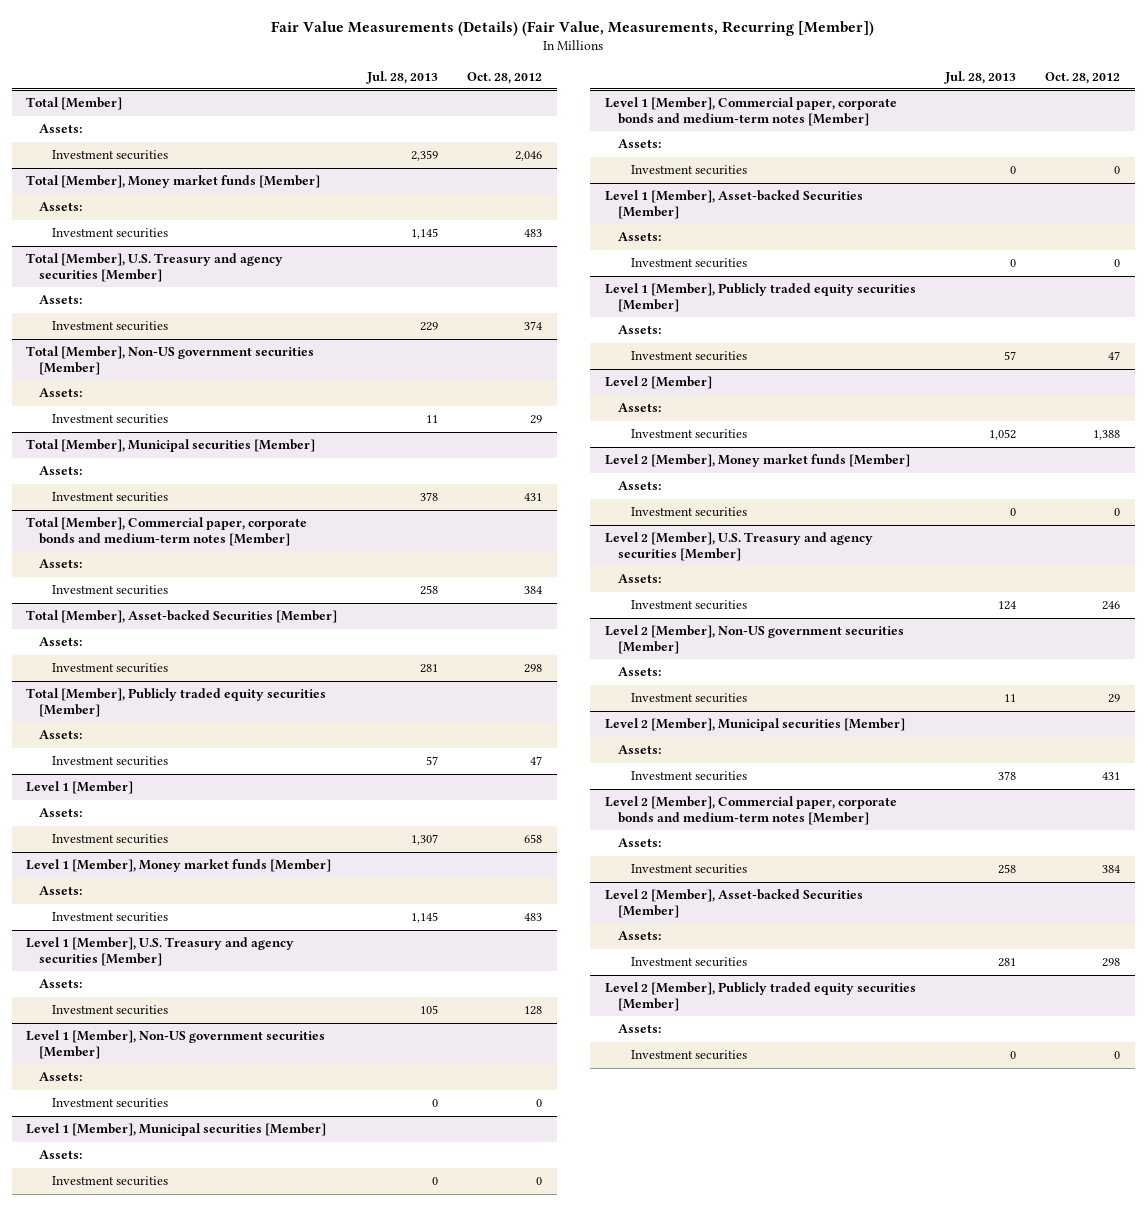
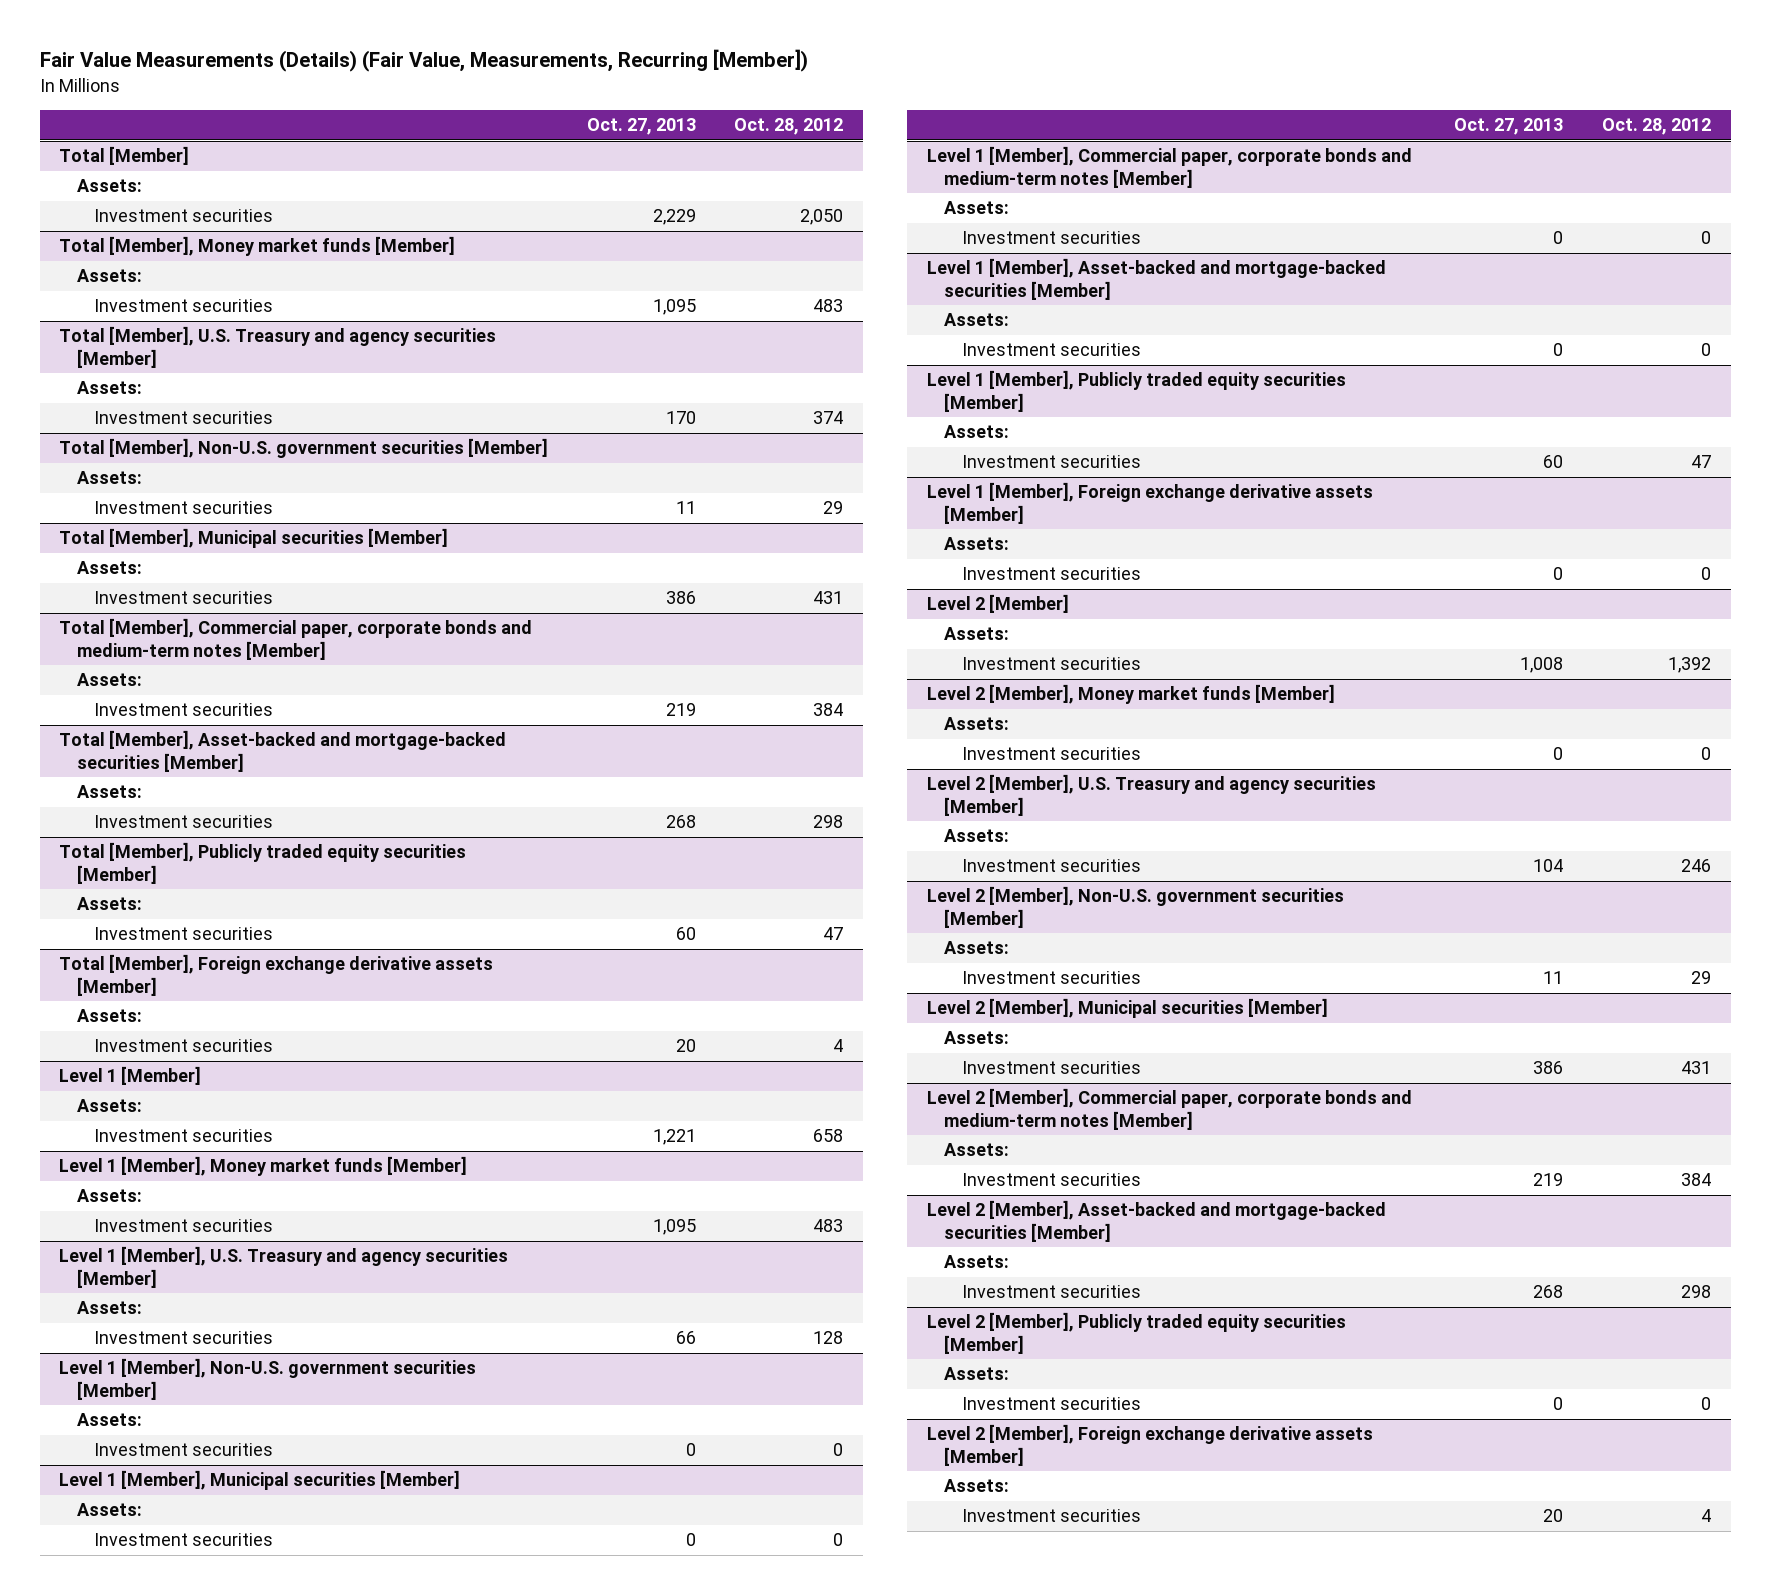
- | Jul. 28, 2013 | Oct. 28, 2012
+ | Oct. 27, 2013 | Oct. 28, 2012
@ Total [Member]
- Investment securities | 2,359 | 2,046
+ Investment securities | 2,229 | 2,050
- Total [Member], Non-US government securities [Member]
+ Total [Member], Non-U.S. government securities [Member]
- Total [Member], Asset-backed Securities [Member]
+ Total [Member], Asset-backed and mortgage-backed securities [Member]
+ Total [Member], Foreign exchange derivative assets [Member]
+ Assets:
+ Investment securities | 20 | 4
- Level 1 [Member], Non-US government securities [Member]
+ Level 1 [Member], Non-U.S. government securities [Member]
- Level 1 [Member], Asset-backed Securities [Member]
+ Level 1 [Member], Asset-backed and mortgage-backed securities [Member]
+ Level 1 [Member], Foreign exchange derivative assets [Member]
+ Assets:
+ Investment securities | 0 | 0
@ Level 2 [Member]
- Investment securities | 1,052 | 1,388
+ Investment securities | 1,008 | 1,392
- Level 2 [Member], Non-US government securities [Member]
+ Level 2 [Member], Non-U.S. government securities [Member]
- Level 2 [Member], Asset-backed Securities [Member]
+ Level 2 [Member], Asset-backed and mortgage-backed securities [Member]
+ Level 2 [Member], Foreign exchange derivative assets [Member]
+ Assets:
+ Investment securities | 20 | 4

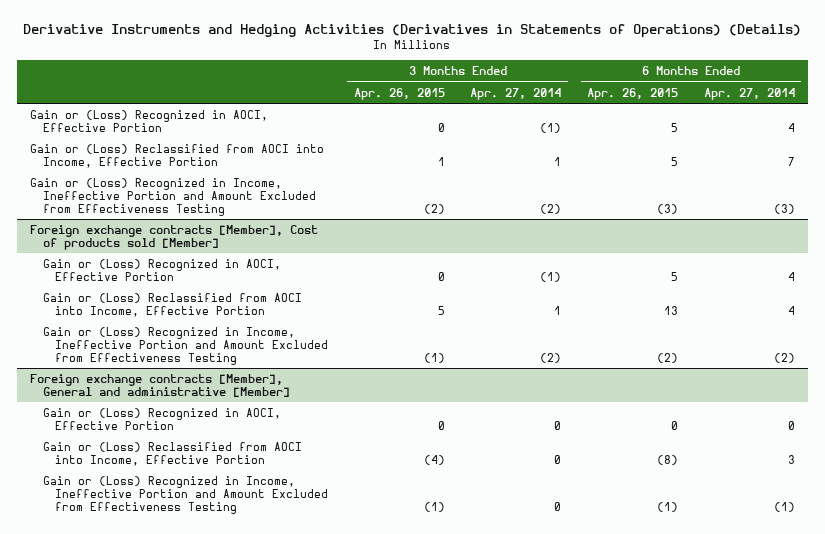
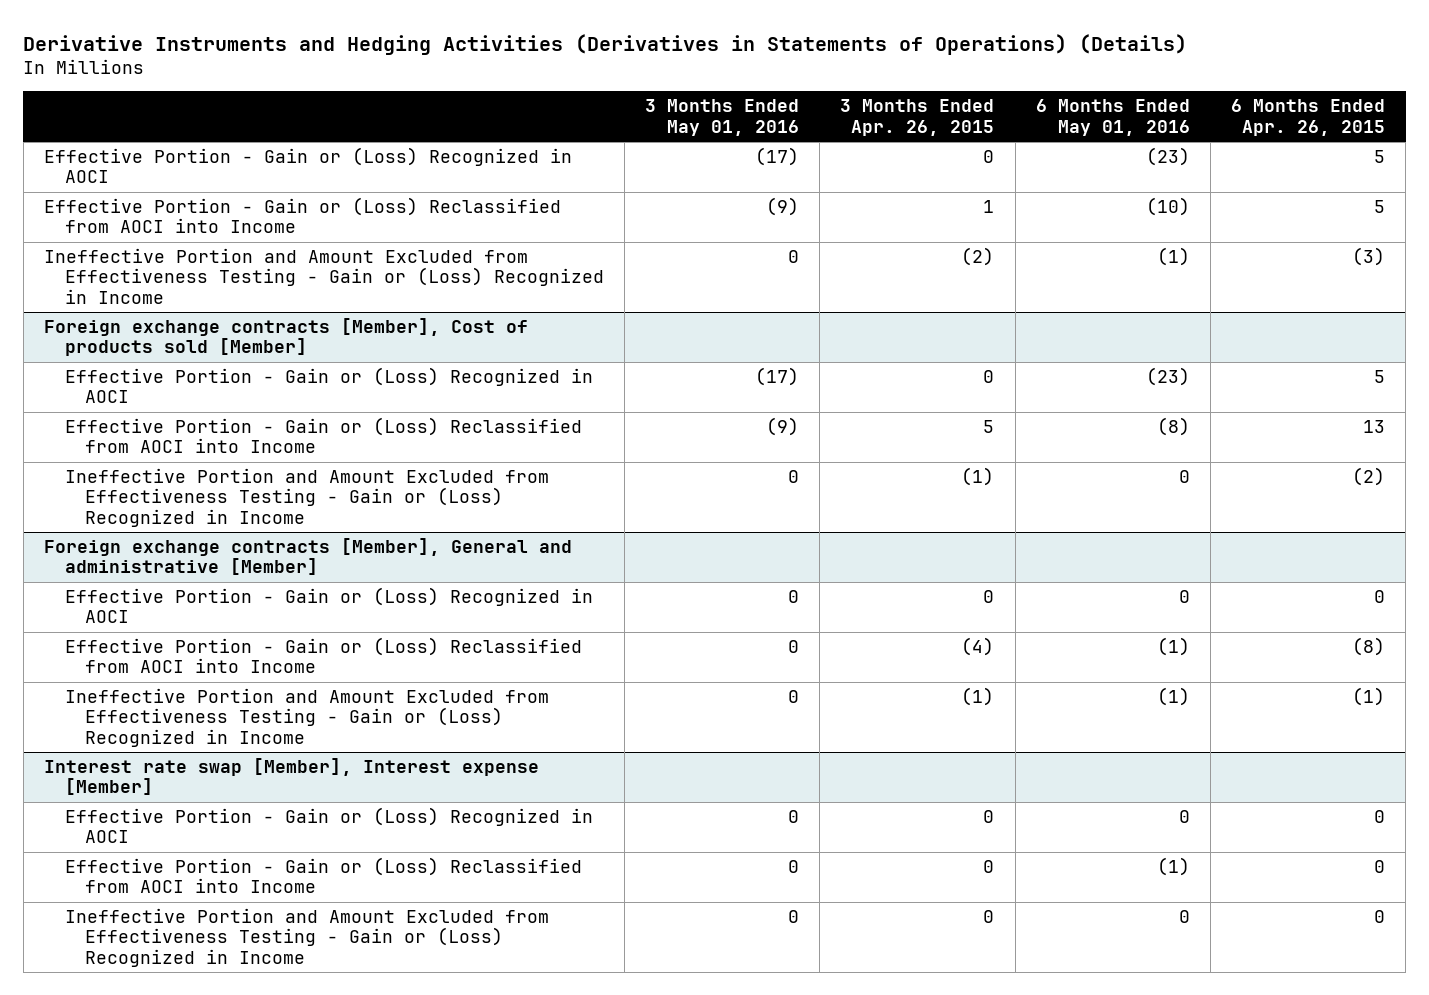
- | 3 Months Ended Apr. 26, 2015 | 3 Months Ended Apr. 27, 2014 | 6 Months Ended Apr. 26, 2015 | 6 Months Ended Apr. 27, 2014
+ | 3 Months Ended May 01, 2016 | 3 Months Ended Apr. 26, 2015 | 6 Months Ended May 01, 2016 | 6 Months Ended Apr. 26, 2015
- Gain or (Loss) Recognized in AOCI, Effective Portion | 0 | (1) | 5 | 4
- Gain or (Loss) Reclassified from AOCI into Income, Effective Portion | 1 | 1 | 5 | 7
- Gain or (Loss) Recognized in Income, Ineffective Portion and Amount Excluded from Effectiveness Testing | (2) | (2) | (3) | (3)
+ Effective Portion - Gain or (Loss) Recognized in AOCI | (17) | 0 | (23) | 5
+ Effective Portion - Gain or (Loss) Reclassified from AOCI into Income | (9) | 1 | (10) | 5
+ Ineffective Portion and Amount Excluded from Effectiveness Testing - Gain or (Loss) Recognized in Income | 0 | (2) | (1) | (3)
@ Foreign exchange contracts [Member], Cost of products sold [Member]
- Gain or (Loss) Recognized in AOCI, Effective Portion | 0 | (1) | 5 | 4
- Gain or (Loss) Reclassified from AOCI into Income, Effective Portion | 5 | 1 | 13 | 4
- Gain or (Loss) Recognized in Income, Ineffective Portion and Amount Excluded from Effectiveness Testing | (1) | (2) | (2) | (2)
+ Effective Portion - Gain or (Loss) Recognized in AOCI | (17) | 0 | (23) | 5
+ Effective Portion - Gain or (Loss) Reclassified from AOCI into Income | (9) | 5 | (8) | 13
+ Ineffective Portion and Amount Excluded from Effectiveness Testing - Gain or (Loss) Recognized in Income | 0 | (1) | 0 | (2)
@ Foreign exchange contracts [Member], General and administrative [Member]
- Gain or (Loss) Recognized in AOCI, Effective Portion | 0 | 0 | 0 | 0
- Gain or (Loss) Reclassified from AOCI into Income, Effective Portion | (4) | 0 | (8) | 3
- Gain or (Loss) Recognized in Income, Ineffective Portion and Amount Excluded from Effectiveness Testing | (1) | 0 | (1) | (1)
+ Effective Portion - Gain or (Loss) Recognized in AOCI | 0 | 0 | 0 | 0
+ Effective Portion - Gain or (Loss) Reclassified from AOCI into Income | 0 | (4) | (1) | (8)
+ Ineffective Portion and Amount Excluded from Effectiveness Testing - Gain or (Loss) Recognized in Income | 0 | (1) | (1) | (1)
+ Interest rate swap [Member], Interest expense [Member]
+ Effective Portion - Gain or (Loss) Recognized in AOCI | 0 | 0 | 0 | 0
+ Effective Portion - Gain or (Loss) Reclassified from AOCI into Income | 0 | 0 | (1) | 0
+ Ineffective Portion and Amount Excluded from Effectiveness Testing - Gain or (Loss) Recognized in Income | 0 | 0 | 0 | 0

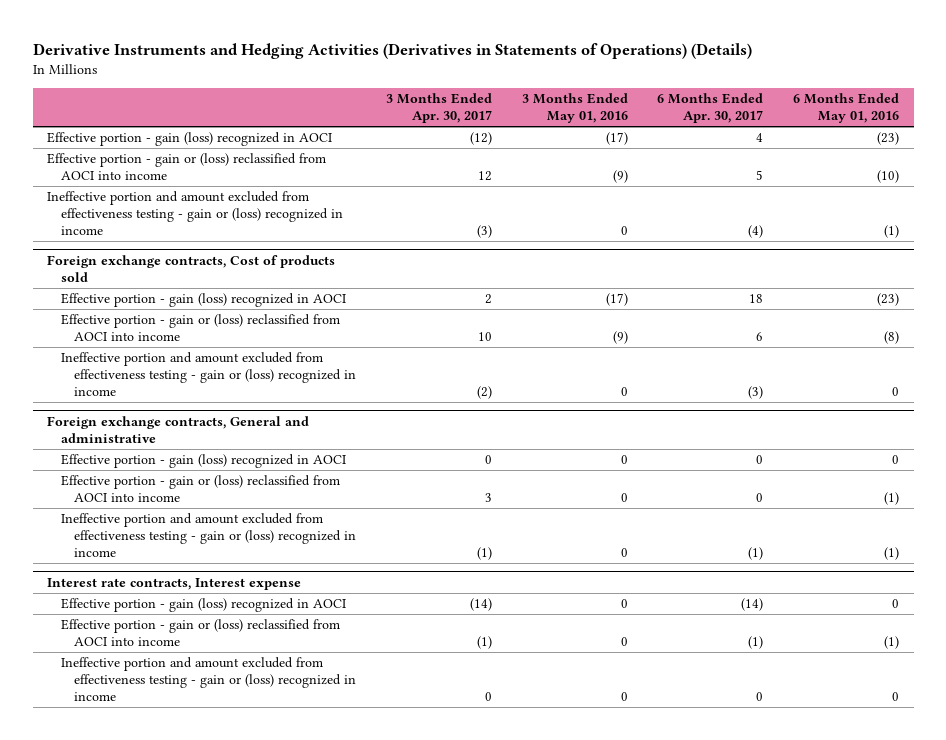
- | 3 Months Ended May 01, 2016 | 3 Months Ended Apr. 26, 2015 | 6 Months Ended May 01, 2016 | 6 Months Ended Apr. 26, 2015
+ | 3 Months Ended Apr. 30, 2017 | 3 Months Ended May 01, 2016 | 6 Months Ended Apr. 30, 2017 | 6 Months Ended May 01, 2016
- Effective Portion - Gain or (Loss) Recognized in AOCI | (17) | 0 | (23) | 5
- Effective Portion - Gain or (Loss) Reclassified from AOCI into Income | (9) | 1 | (10) | 5
- Ineffective Portion and Amount Excluded from Effectiveness Testing - Gain or (Loss) Recognized in Income | 0 | (2) | (1) | (3)
- Foreign exchange contracts [Member], Cost of products sold [Member]
- Effective Portion - Gain or (Loss) Recognized in AOCI | (17) | 0 | (23) | 5
- Effective Portion - Gain or (Loss) Reclassified from AOCI into Income | (9) | 5 | (8) | 13
- Ineffective Portion and Amount Excluded from Effectiveness Testing - Gain or (Loss) Recognized in Income | 0 | (1) | 0 | (2)
- Foreign exchange contracts [Member], General and administrative [Member]
- Effective Portion - Gain or (Loss) Recognized in AOCI | 0 | 0 | 0 | 0
- Effective Portion - Gain or (Loss) Reclassified from AOCI into Income | 0 | (4) | (1) | (8)
- Ineffective Portion and Amount Excluded from Effectiveness Testing - Gain or (Loss) Recognized in Income | 0 | (1) | (1) | (1)
- Interest rate swap [Member], Interest expense [Member]
- Effective Portion - Gain or (Loss) Recognized in AOCI | 0 | 0 | 0 | 0
- Effective Portion - Gain or (Loss) Reclassified from AOCI into Income | 0 | 0 | (1) | 0
- Ineffective Portion and Amount Excluded from Effectiveness Testing - Gain or (Loss) Recognized in Income | 0 | 0 | 0 | 0
+ Effective portion - gain (loss) recognized in AOCI | (12) | (17) | 4 | (23)
+ Effective portion - gain or (loss) reclassified from AOCI into income | 12 | (9) | 5 | (10)
+ Ineffective portion and amount excluded from effectiveness testing - gain or (loss) recognized in income | (3) | 0 | (4) | (1)
+ Foreign exchange contracts, Cost of products sold
+ Effective portion - gain (loss) recognized in AOCI | 2 | (17) | 18 | (23)
+ Effective portion - gain or (loss) reclassified from AOCI into income | 10 | (9) | 6 | (8)
+ Ineffective portion and amount excluded from effectiveness testing - gain or (loss) recognized in income | (2) | 0 | (3) | 0
+ Foreign exchange contracts, General and administrative
+ Effective portion - gain (loss) recognized in AOCI | 0 | 0 | 0 | 0
+ Effective portion - gain or (loss) reclassified from AOCI into income | 3 | 0 | 0 | (1)
+ Ineffective portion and amount excluded from effectiveness testing - gain or (loss) recognized in income | (1) | 0 | (1) | (1)
+ Interest rate contracts, Interest expense
+ Effective portion - gain (loss) recognized in AOCI | (14) | 0 | (14) | 0
+ Effective portion - gain or (loss) reclassified from AOCI into income | (1) | 0 | (1) | (1)
+ Ineffective portion and amount excluded from effectiveness testing - gain or (loss) recognized in income | 0 | 0 | 0 | 0

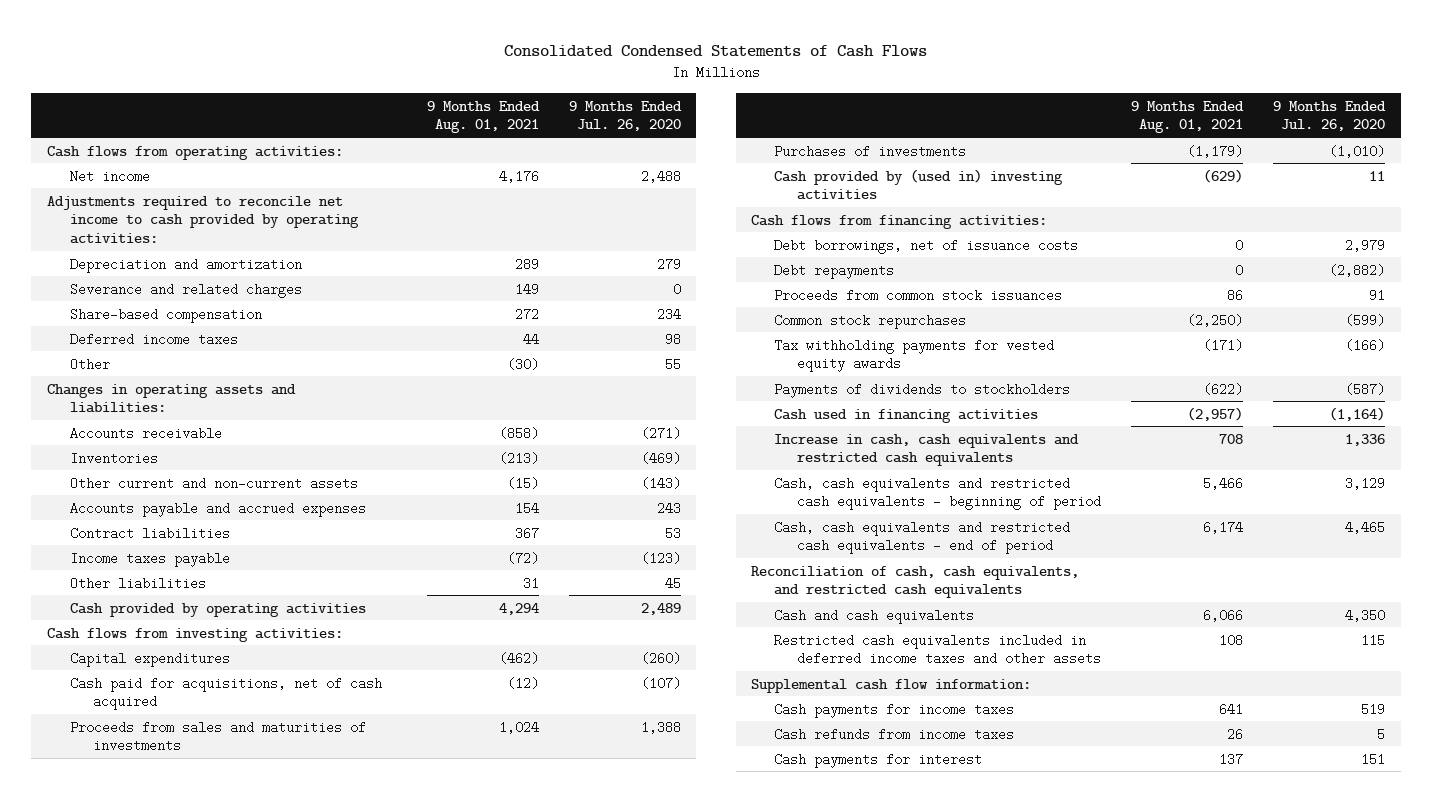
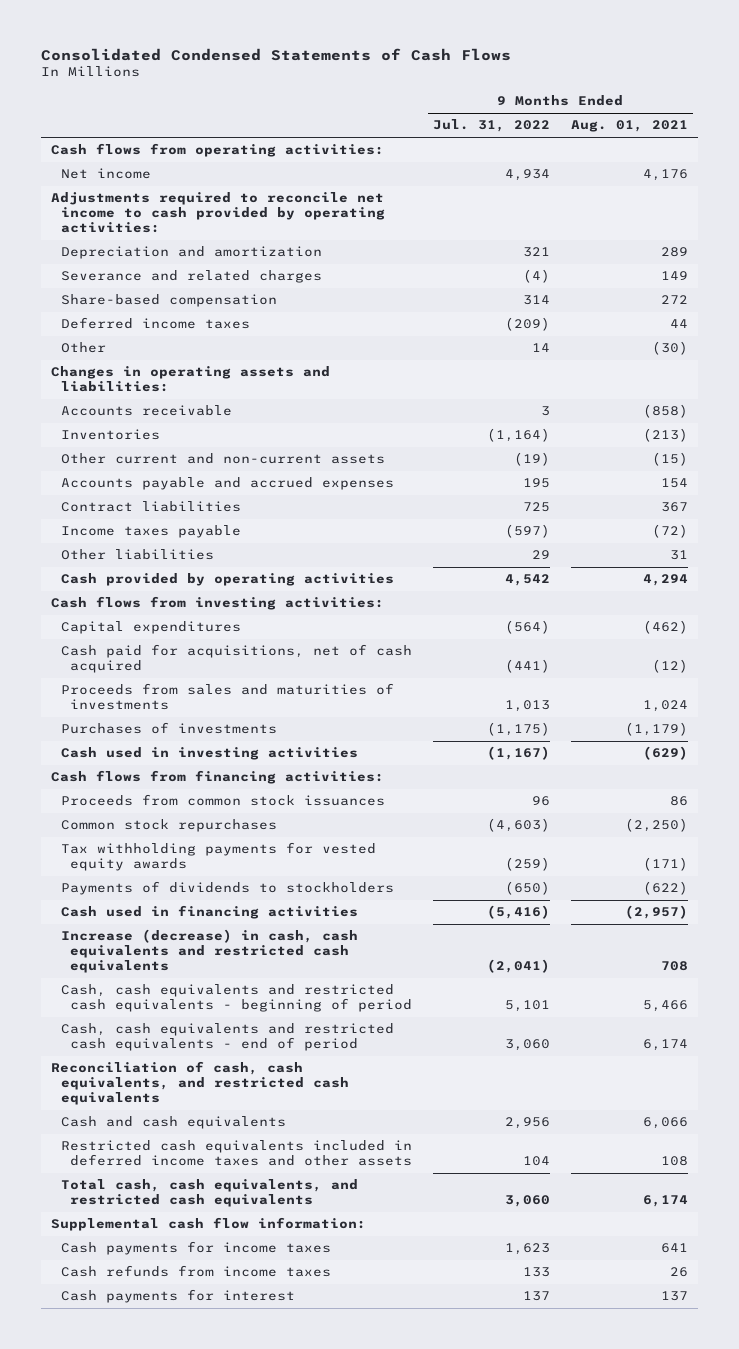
- | 9 Months Ended Aug. 01, 2021 | 9 Months Ended Jul. 26, 2020
+ | 9 Months Ended Jul. 31, 2022 | 9 Months Ended Aug. 01, 2021
- Cash provided by (used in) investing activities | (629) | 11
+ Cash used in investing activities | (1,167) | (629)
- Debt borrowings, net of issuance costs | 0 | 2,979
- Debt repayments | 0 | (2,882)
- Increase in cash, cash equivalents and restricted cash equivalents | 708 | 1,336
+ Increase (decrease) in cash, cash equivalents and restricted cash equivalents | (2,041) | 708
+ Total cash, cash equivalents, and restricted cash equivalents | 3,060 | 6,174

